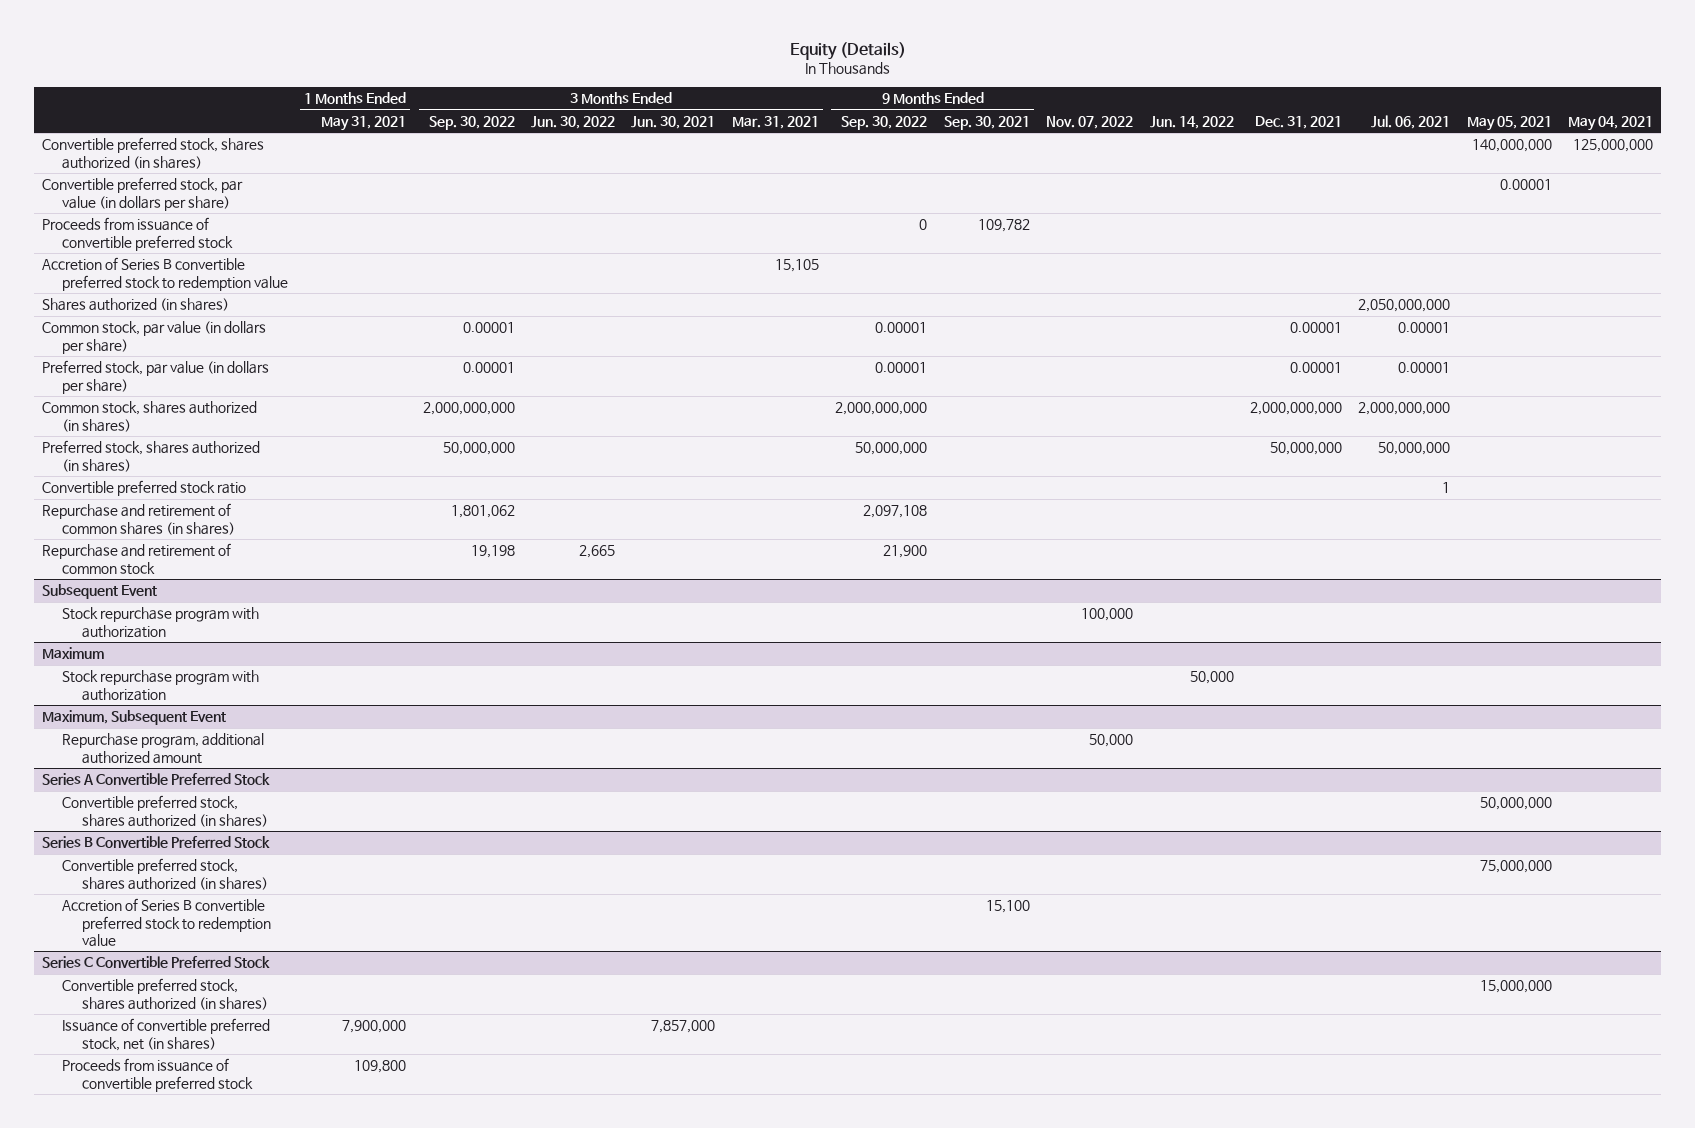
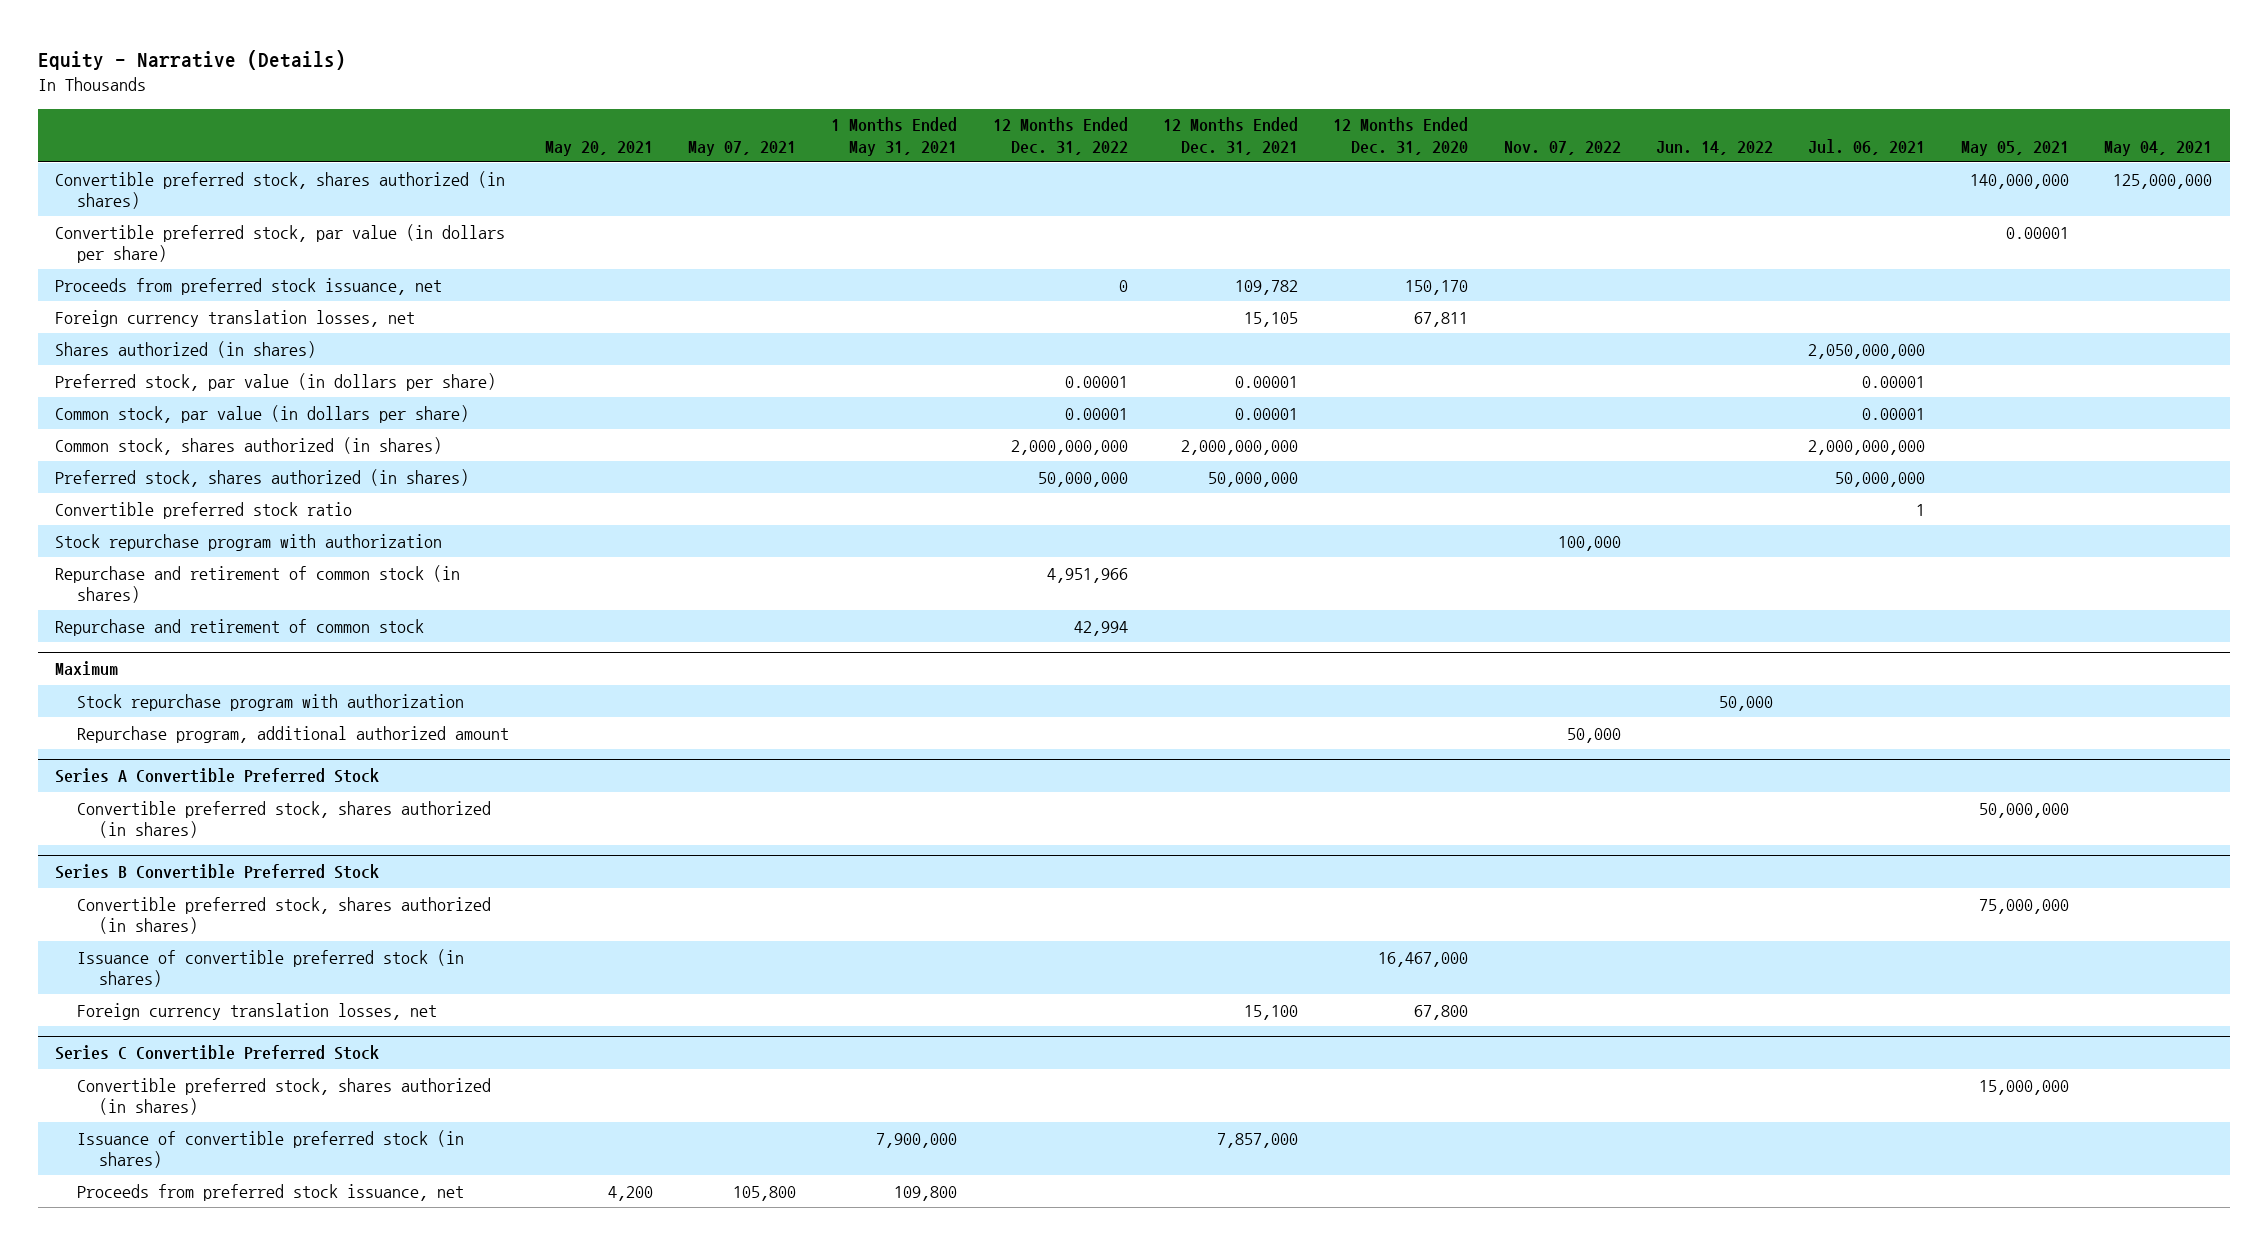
- Equity (Details)
+ Equity - Narrative (Details)
- | 1 Months Ended May 31, 2021 | 3 Months Ended Sep. 30, 2022 | 3 Months Ended Jun. 30, 2022 | 3 Months Ended Jun. 30, 2021 | 3 Months Ended Mar. 31, 2021 | 9 Months Ended Sep. 30, 2022 | 9 Months Ended Sep. 30, 2021 | Nov. 07, 2022 | Jun. 14, 2022 | Dec. 31, 2021 | Jul. 06, 2021 | May 05, 2021 | May 04, 2021
+ | May 20, 2021 | May 07, 2021 | 1 Months Ended May 31, 2021 | 12 Months Ended Dec. 31, 2022 | 12 Months Ended Dec. 31, 2021 | 12 Months Ended Dec. 31, 2020 | Nov. 07, 2022 | Jun. 14, 2022 | Jul. 06, 2021 | May 05, 2021 | May 04, 2021
- Proceeds from issuance of convertible preferred stock | | | | | | 0 | 109,782 | | | | | |
- Accretion of Series B convertible preferred stock to redemption value | | | | | 15,105 | | | | | | | |
+ Proceeds from preferred stock issuance, net | | | | 0 | 109,782 | 150,170 | | | | |
+ Foreign currency translation losses, net | | | | | 15,105 | 67,811 | | | | |
moved down: Common stock, par value (in dollars per share) | | | | 0.00001 | 0.00001 | | | | 0.00001 | |
- Repurchase and retirement of common shares (in shares) | | 1,801,062 | | | | 2,097,108 | | | | | | |
+ Stock repurchase program with authorization | | | | | | | 100,000 | | | |
+ Repurchase and retirement of common stock (in shares) | | | | 4,951,966 | | | | | | |
- Subsequent Event
- Stock repurchase program with authorization | | | | | | | | 100,000 | | | | |
- Maximum, Subsequent Event
- Repurchase program, additional authorized amount | | | | | | | | 50,000 | | | | |
@ Maximum
+ Repurchase program, additional authorized amount | | | | | | | 50,000 | | | |
@ Series B Convertible Preferred Stock
- Accretion of Series B convertible preferred stock to redemption value | | | | | | | 15,100 | | | | | |
+ Issuance of convertible preferred stock (in shares) | | | | | | 16,467,000 | | | | |
+ Foreign currency translation losses, net | | | | | 15,100 | 67,800 | | | | |
@ Series C Convertible Preferred Stock
- Issuance of convertible preferred stock, net (in shares) | 7,900,000 | | | 7,857,000 | | | | | | | | |
- Proceeds from issuance of convertible preferred stock | 109,800 | | | | | | | | | | | |
+ Issuance of convertible preferred stock (in shares) | | | 7,900,000 | | 7,857,000 | | | | | |
+ Proceeds from preferred stock issuance, net | 4,200 | 105,800 | 109,800 | | | | | | | |

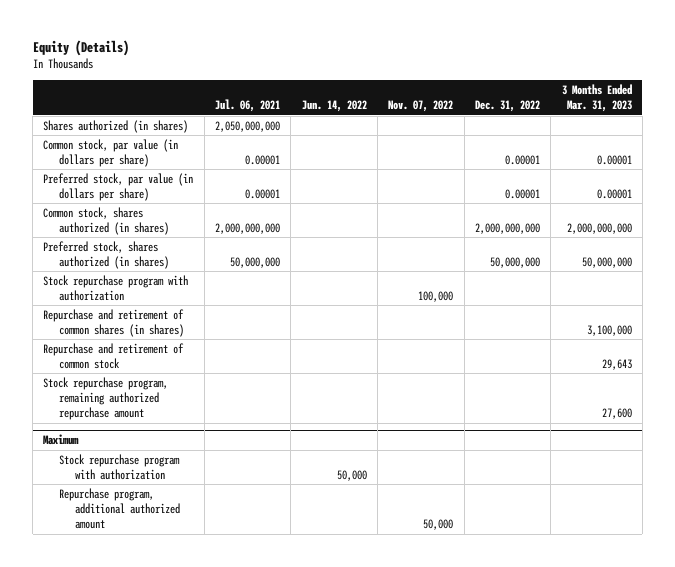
- Equity - Narrative (Details)
+ Equity (Details)
- | May 20, 2021 | May 07, 2021 | 1 Months Ended May 31, 2021 | 12 Months Ended Dec. 31, 2022 | 12 Months Ended Dec. 31, 2021 | 12 Months Ended Dec. 31, 2020 | Nov. 07, 2022 | Jun. 14, 2022 | Jul. 06, 2021 | May 05, 2021 | May 04, 2021
+ | Jul. 06, 2021 | Jun. 14, 2022 | Nov. 07, 2022 | Dec. 31, 2022 | 3 Months Ended Mar. 31, 2023
- Convertible preferred stock, shares authorized (in shares) | | | | | | | | | | 140,000,000 | 125,000,000
- Convertible preferred stock, par value (in dollars per share) | | | | | | | | | | 0.00001 |
- Proceeds from preferred stock issuance, net | | | | 0 | 109,782 | 150,170 | | | | |
- Foreign currency translation losses, net | | | | | 15,105 | 67,811 | | | | |
moved down: Preferred stock, par value (in dollars per share) | 0.00001 | | | 0.00001 | 0.00001
- Convertible preferred stock ratio | | | | | | | | | 1 | |
- Repurchase and retirement of common stock (in shares) | | | | 4,951,966 | | | | | | |
+ Repurchase and retirement of common shares (in shares) | | | | | 3,100,000
+ Stock repurchase program, remaining authorized repurchase amount | | | | | 27,600
- Series A Convertible Preferred Stock
- Convertible preferred stock, shares authorized (in shares) | | | | | | | | | | 50,000,000 |
- Series B Convertible Preferred Stock
- Convertible preferred stock, shares authorized (in shares) | | | | | | | | | | 75,000,000 |
- Issuance of convertible preferred stock (in shares) | | | | | | 16,467,000 | | | | |
- Foreign currency translation losses, net | | | | | 15,100 | 67,800 | | | | |
- Series C Convertible Preferred Stock
- Convertible preferred stock, shares authorized (in shares) | | | | | | | | | | 15,000,000 |
- Issuance of convertible preferred stock (in shares) | | | 7,900,000 | | 7,857,000 | | | | | |
- Proceeds from preferred stock issuance, net | 4,200 | 105,800 | 109,800 | | | | | | | |

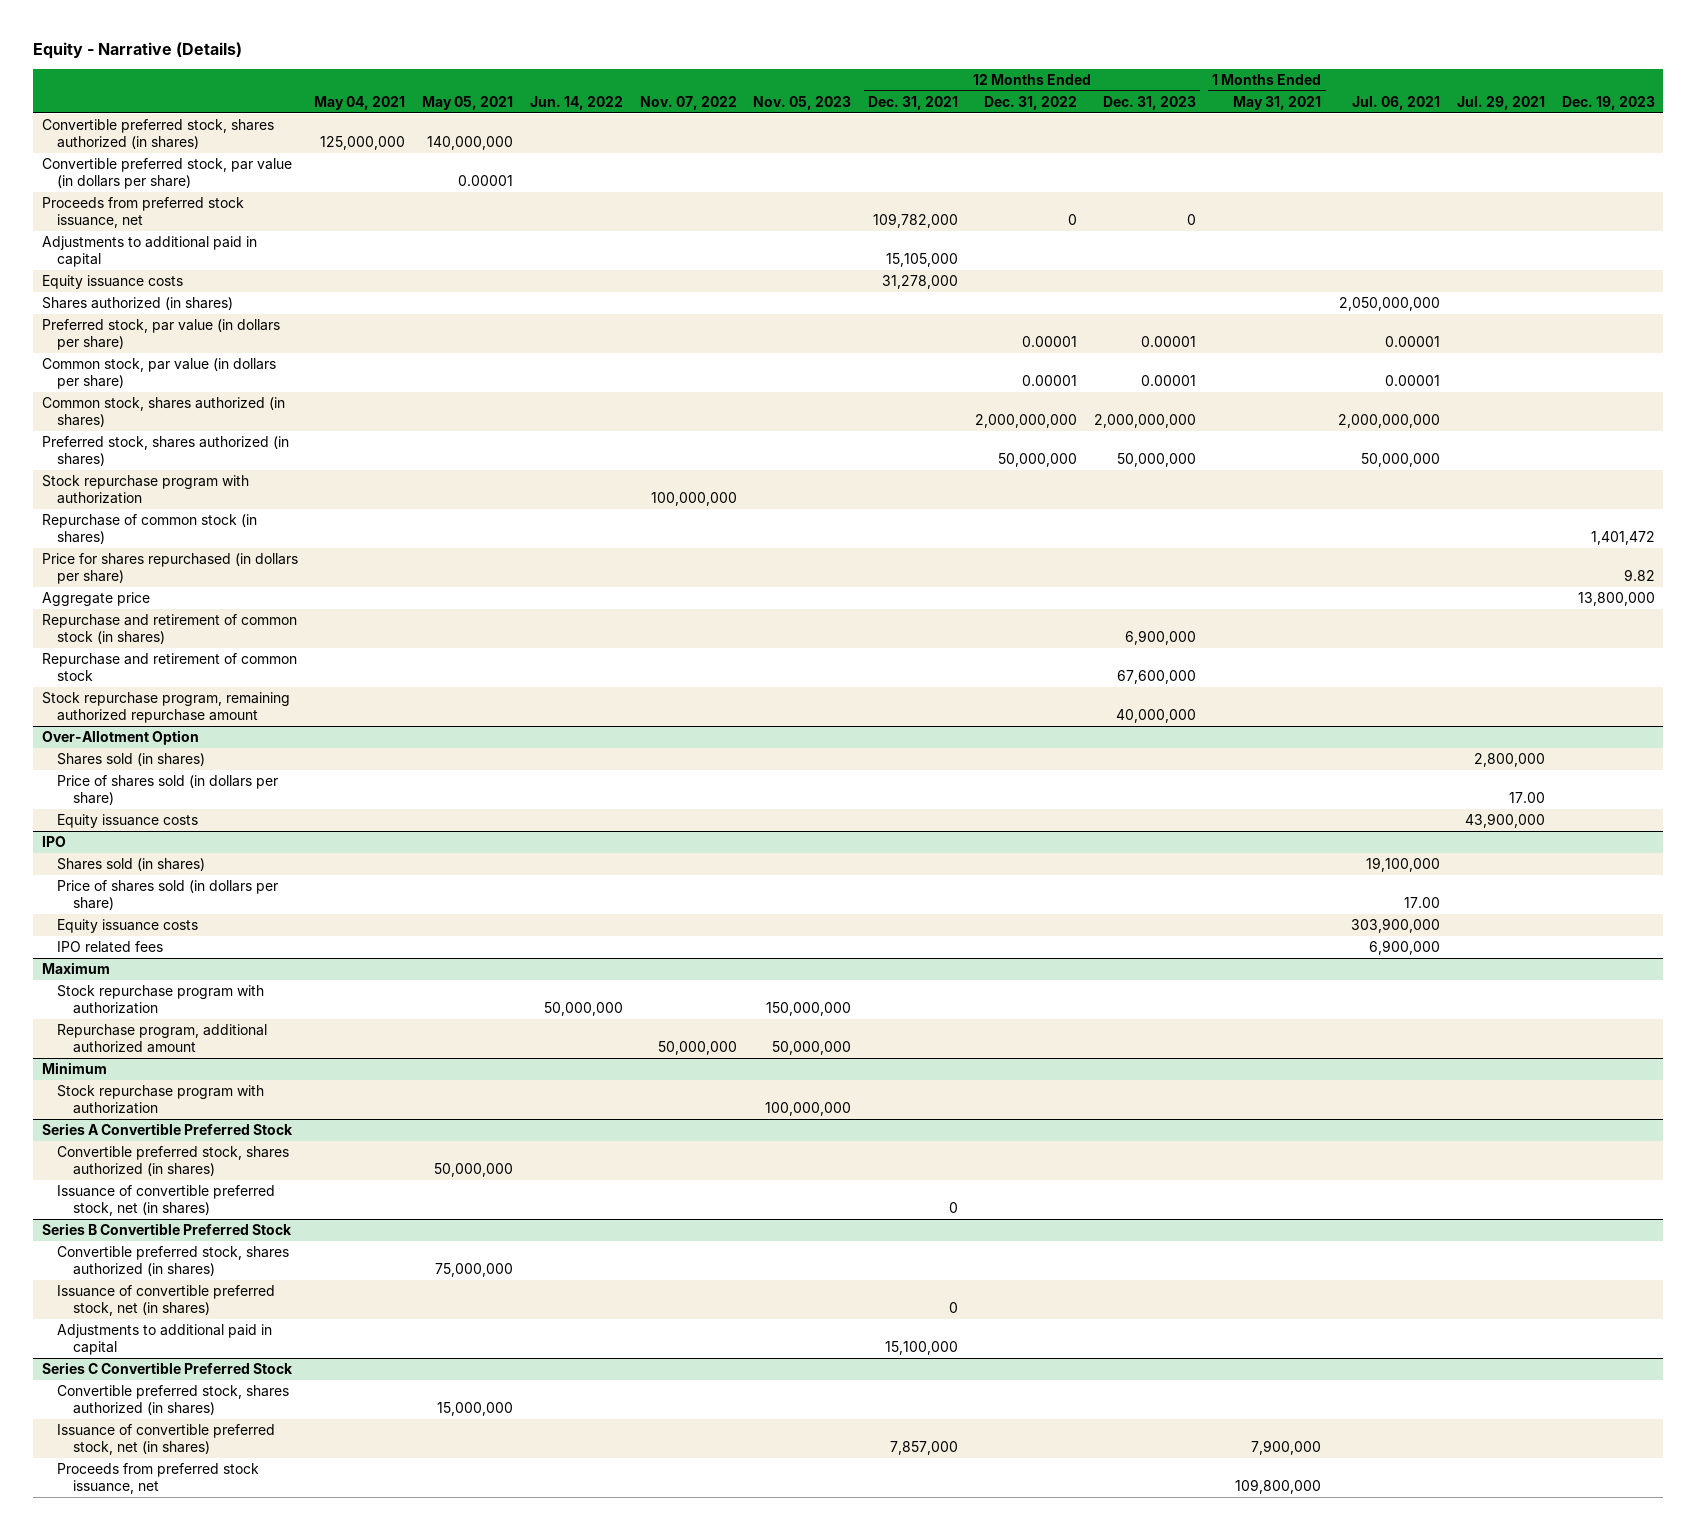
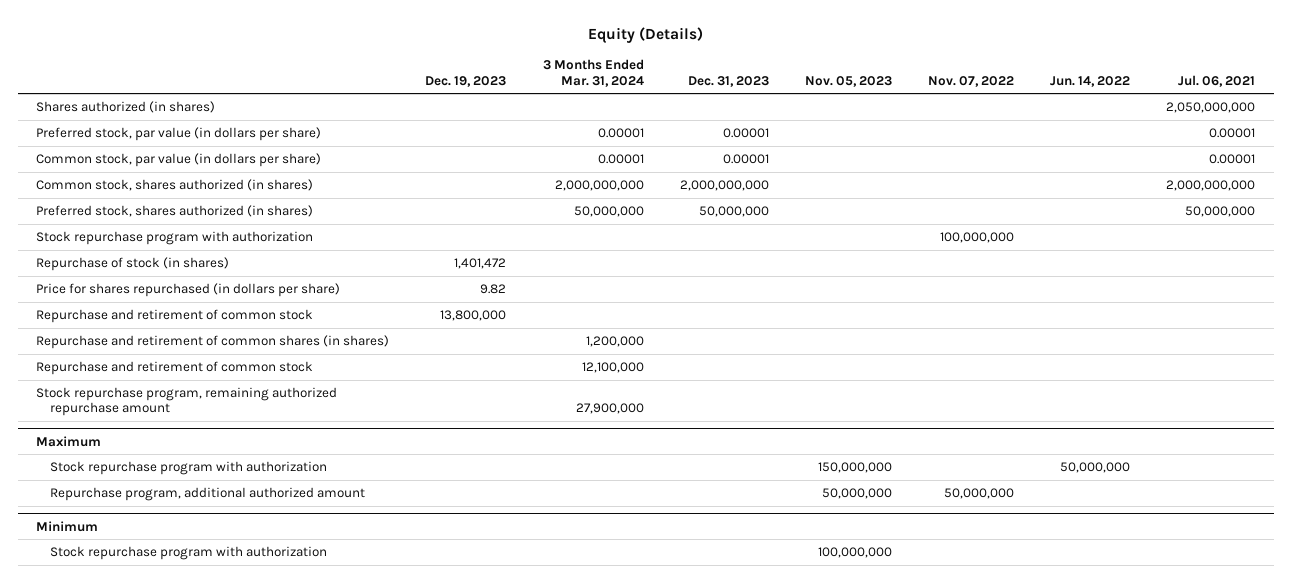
- Equity - Narrative (Details)
+ Equity (Details)
- | May 04, 2021 | May 05, 2021 | Jun. 14, 2022 | Nov. 07, 2022 | Nov. 05, 2023 | 12 Months Ended Dec. 31, 2021 | 12 Months Ended Dec. 31, 2022 | 12 Months Ended Dec. 31, 2023 | 1 Months Ended May 31, 2021 | Jul. 06, 2021 | Jul. 29, 2021 | Dec. 19, 2023
+ | Dec. 19, 2023 | 3 Months Ended Mar. 31, 2024 | Dec. 31, 2023 | Nov. 05, 2023 | Nov. 07, 2022 | Jun. 14, 2022 | Jul. 06, 2021
- Convertible preferred stock, shares authorized (in shares) | 125,000,000 | 140,000,000 | | | | | | | | | |
- Convertible preferred stock, par value (in dollars per share) | | 0.00001 | | | | | | | | | |
- Proceeds from preferred stock issuance, net | | | | | | 109,782,000 | 0 | 0 | | | |
- Adjustments to additional paid in capital | | | | | | 15,105,000 | | | | | |
- Equity issuance costs | | | | | | 31,278,000 | | | | | |
- Repurchase of common stock (in shares) | | | | | | | | | | | | 1,401,472
+ Repurchase of stock (in shares) | 1,401,472 | | | | | |
- Aggregate price | | | | | | | | | | | | 13,800,000
- Repurchase and retirement of common stock (in shares) | | | | | | | | 6,900,000 | | | |
+ Repurchase and retirement of common stock | 13,800,000 | | | | | |
+ Repurchase and retirement of common shares (in shares) | | 1,200,000 | | | | |
- Over-Allotment Option
- Shares sold (in shares) | | | | | | | | | | | 2,800,000 |
- Price of shares sold (in dollars per share) | | | | | | | | | | | 17.00 |
- Equity issuance costs | | | | | | | | | | | 43,900,000 |
- IPO
- Shares sold (in shares) | | | | | | | | | | 19,100,000 | |
- Price of shares sold (in dollars per share) | | | | | | | | | | 17.00 | |
- Equity issuance costs | | | | | | | | | | 303,900,000 | |
- IPO related fees | | | | | | | | | | 6,900,000 | |
- Series A Convertible Preferred Stock
- Convertible preferred stock, shares authorized (in shares) | | 50,000,000 | | | | | | | | | |
- Issuance of convertible preferred stock, net (in shares) | | | | | | 0 | | | | | |
- Series B Convertible Preferred Stock
- Convertible preferred stock, shares authorized (in shares) | | 75,000,000 | | | | | | | | | |
- Issuance of convertible preferred stock, net (in shares) | | | | | | 0 | | | | | |
- Adjustments to additional paid in capital | | | | | | 15,100,000 | | | | | |
- Series C Convertible Preferred Stock
- Convertible preferred stock, shares authorized (in shares) | | 15,000,000 | | | | | | | | | |
- Issuance of convertible preferred stock, net (in shares) | | | | | | 7,857,000 | | | 7,900,000 | | |
- Proceeds from preferred stock issuance, net | | | | | | | | | 109,800,000 | | |

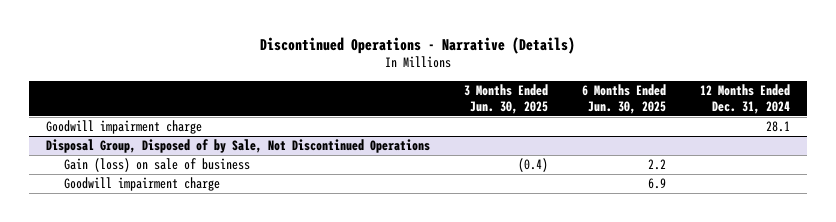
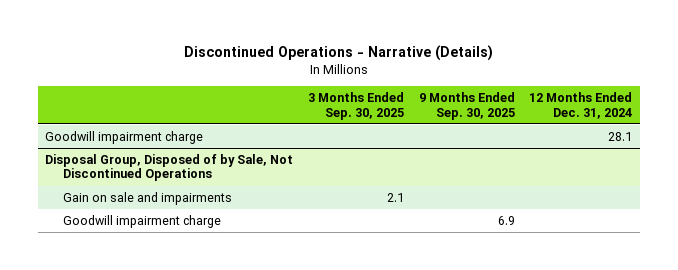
- | 3 Months Ended Jun. 30, 2025 | 6 Months Ended Jun. 30, 2025 | 12 Months Ended Dec. 31, 2024
+ | 3 Months Ended Sep. 30, 2025 | 9 Months Ended Sep. 30, 2025 | 12 Months Ended Dec. 31, 2024
@ Disposal Group, Disposed of by Sale, Not Discontinued Operations
- Gain (loss) on sale of business | (0.4) | 2.2 |
+ Gain on sale and impairments | 2.1 | |

